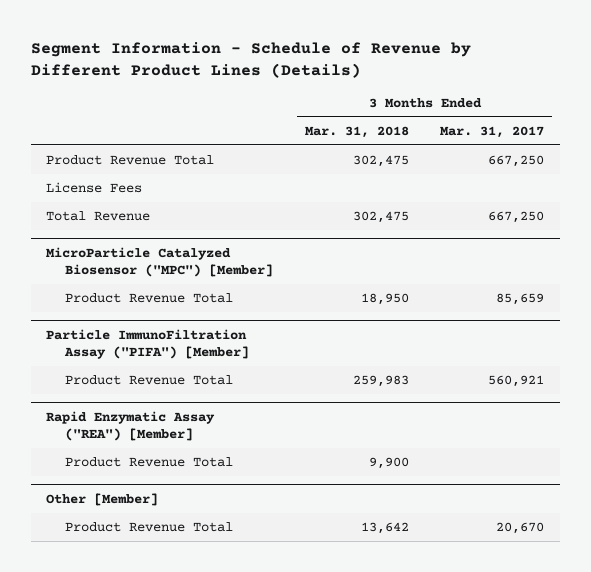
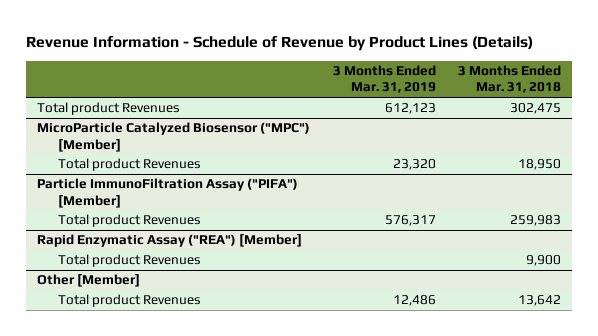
- Segment Information - Schedule of Revenue by Different Product Lines (Details)
+ Revenue Information - Schedule of Revenue by Product Lines (Details)
- | 3 Months Ended Mar. 31, 2018 | 3 Months Ended Mar. 31, 2017
+ | 3 Months Ended Mar. 31, 2019 | 3 Months Ended Mar. 31, 2018
- Product Revenue Total | 302,475 | 667,250
- License Fees
- Total Revenue | 302,475 | 667,250
+ Total product Revenues | 612,123 | 302,475
@ MicroParticle Catalyzed Biosensor ("MPC") [Member]
- Product Revenue Total | 18,950 | 85,659
+ Total product Revenues | 23,320 | 18,950
@ Particle ImmunoFiltration Assay ("PIFA") [Member]
- Product Revenue Total | 259,983 | 560,921
+ Total product Revenues | 576,317 | 259,983
@ Rapid Enzymatic Assay ("REA") [Member]
- Product Revenue Total | 9,900 |
+ Total product Revenues | | 9,900
@ Other [Member]
- Product Revenue Total | 13,642 | 20,670
+ Total product Revenues | 12,486 | 13,642

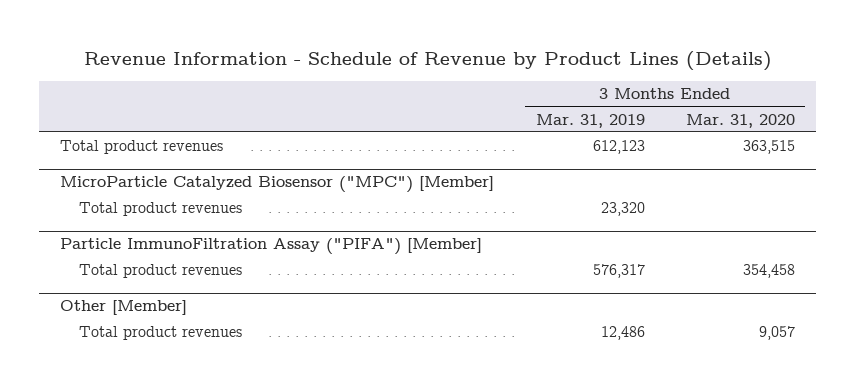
- | 3 Months Ended Mar. 31, 2019 | 3 Months Ended Mar. 31, 2018
+ | 3 Months Ended Mar. 31, 2019 | 3 Months Ended Mar. 31, 2020
- Total product Revenues | 612,123 | 302,475
+ Total product revenues | 612,123 | 363,515
@ MicroParticle Catalyzed Biosensor ("MPC") [Member]
- Total product Revenues | 23,320 | 18,950
+ Total product revenues | 23,320 |
@ Particle ImmunoFiltration Assay ("PIFA") [Member]
- Total product Revenues | 576,317 | 259,983
- Rapid Enzymatic Assay ("REA") [Member]
- Total product Revenues | | 9,900
@ Particle ImmunoFiltration Assay ("PIFA") [Member]
+ Total product revenues | 576,317 | 354,458
@ Other [Member]
- Total product Revenues | 12,486 | 13,642
+ Total product revenues | 12,486 | 9,057

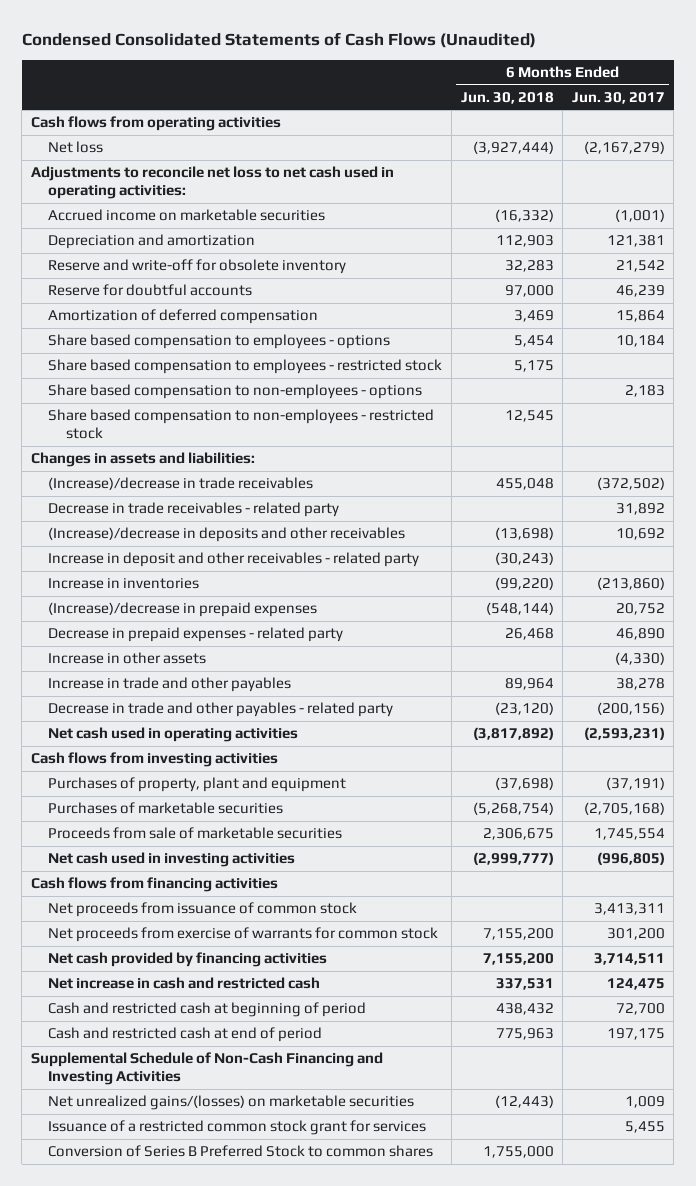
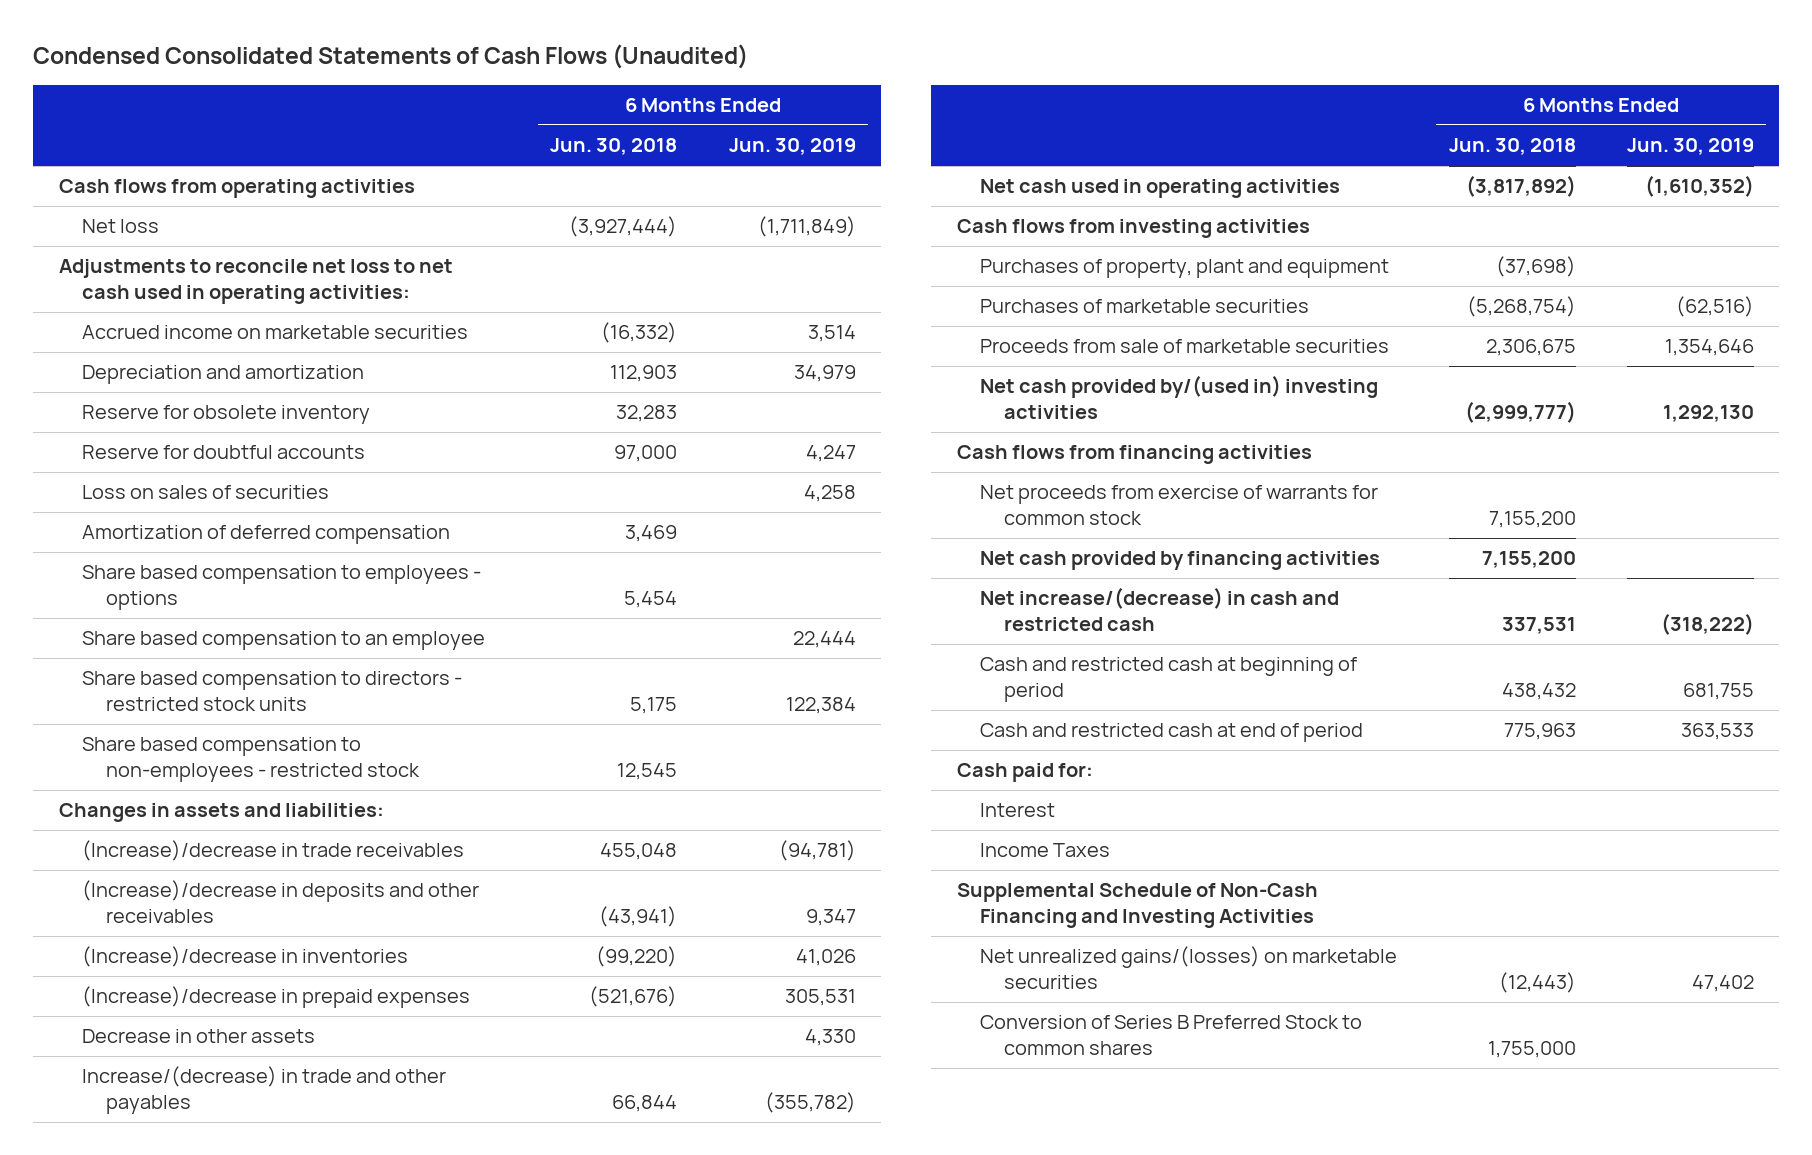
- | 6 Months Ended Jun. 30, 2018 | 6 Months Ended Jun. 30, 2017
+ | 6 Months Ended Jun. 30, 2018 | 6 Months Ended Jun. 30, 2019
- Reserve and write-off for obsolete inventory | 32,283 | 21,542
+ Reserve for obsolete inventory | 32,283 |
+ Loss on sales of securities | | 4,258
- Share based compensation to employees - restricted stock | 5,175 |
- Share based compensation to non-employees - options | | 2,183
+ Share based compensation to an employee | | 22,444
+ Share based compensation to directors - restricted stock units | 5,175 | 122,384
- Decrease in trade receivables - related party | | 31,892
- (Increase)/decrease in deposits and other receivables | (13,698) | 10,692
- Increase in deposit and other receivables - related party | (30,243) |
- Increase in inventories | (99,220) | (213,860)
- (Increase)/decrease in prepaid expenses | (548,144) | 20,752
- Decrease in prepaid expenses - related party | 26,468 | 46,890
- Increase in other assets | | (4,330)
- Increase in trade and other payables | 89,964 | 38,278
- Decrease in trade and other payables - related party | (23,120) | (200,156)
+ (Increase)/decrease in deposits and other receivables | (43,941) | 9,347
+ (Increase)/decrease in inventories | (99,220) | 41,026
+ (Increase)/decrease in prepaid expenses | (521,676) | 305,531
+ Decrease in other assets | | 4,330
+ Increase/(decrease) in trade and other payables | 66,844 | (355,782)
- Net cash used in investing activities | (2,999,777) | (996,805)
+ Net cash provided by/(used in) investing activities | (2,999,777) | 1,292,130
- Net proceeds from issuance of common stock | | 3,413,311
- Net increase in cash and restricted cash | 337,531 | 124,475
+ Net increase/(decrease) in cash and restricted cash | 337,531 | (318,222)
+ Cash paid for:
+ Interest
+ Income Taxes
- Issuance of a restricted common stock grant for services | | 5,455

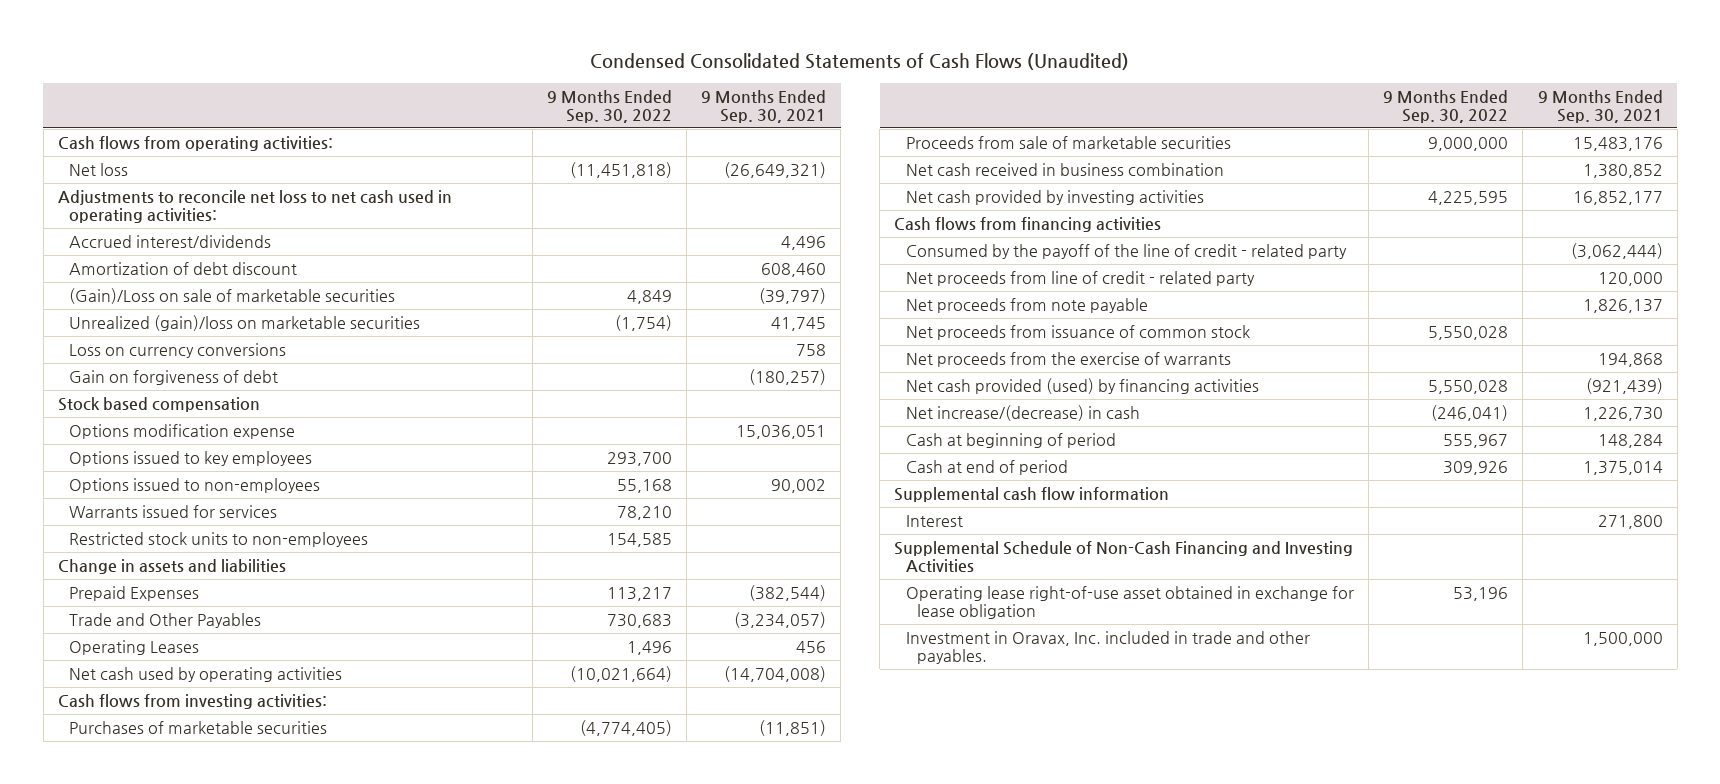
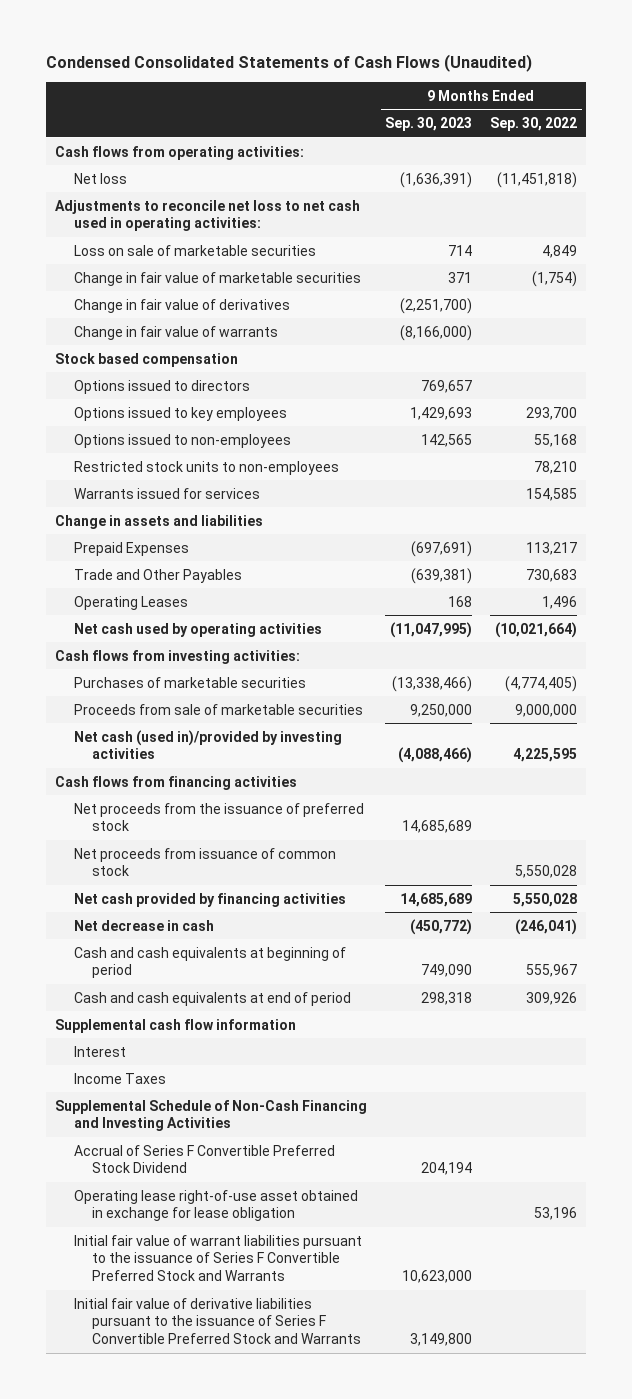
- | 9 Months Ended Sep. 30, 2022 | 9 Months Ended Sep. 30, 2021
+ | 9 Months Ended Sep. 30, 2023 | 9 Months Ended Sep. 30, 2022
- Accrued interest/dividends | | 4,496
- Amortization of debt discount | | 608,460
- (Gain)/Loss on sale of marketable securities | 4,849 | (39,797)
- Unrealized (gain)/loss on marketable securities | (1,754) | 41,745
- Loss on currency conversions | | 758
- Gain on forgiveness of debt | | (180,257)
+ Loss on sale of marketable securities | 714 | 4,849
+ Change in fair value of marketable securities | 371 | (1,754)
+ Change in fair value of derivatives | (2,251,700) |
+ Change in fair value of warrants | (8,166,000) |
- Options modification expense | | 15,036,051
+ Options issued to directors | 769,657 |
- Warrants issued for services | 78,210 |
- Restricted stock units to non-employees | 154,585 |
+ Restricted stock units to non-employees | | 78,210
+ Warrants issued for services | | 154,585
- Net cash received in business combination | | 1,380,852
- Net cash provided by investing activities | 4,225,595 | 16,852,177
+ Net cash (used in)/provided by investing activities | (4,088,466) | 4,225,595
- Consumed by the payoff of the line of credit - related party | | (3,062,444)
- Net proceeds from line of credit - related party | | 120,000
- Net proceeds from note payable | | 1,826,137
+ Net proceeds from the issuance of preferred stock | 14,685,689 |
- Net proceeds from the exercise of warrants | | 194,868
- Net cash provided (used) by financing activities | 5,550,028 | (921,439)
- Net increase/(decrease) in cash | (246,041) | 1,226,730
- Cash at beginning of period | 555,967 | 148,284
- Cash at end of period | 309,926 | 1,375,014
+ Net cash provided by financing activities | 14,685,689 | 5,550,028
+ Net decrease in cash | (450,772) | (246,041)
+ Cash and cash equivalents at beginning of period | 749,090 | 555,967
+ Cash and cash equivalents at end of period | 298,318 | 309,926
+ Income Taxes
+ Accrual of Series F Convertible Preferred Stock Dividend | 204,194 |
- Investment in Oravax, Inc. included in trade and other payables. | | 1,500,000
+ Initial fair value of warrant liabilities pursuant to the issuance of Series F Convertible Preferred Stock and Warrants | 10,623,000 |
+ Initial fair value of derivative liabilities pursuant to the issuance of Series F Convertible Preferred Stock and Warrants | 3,149,800 |

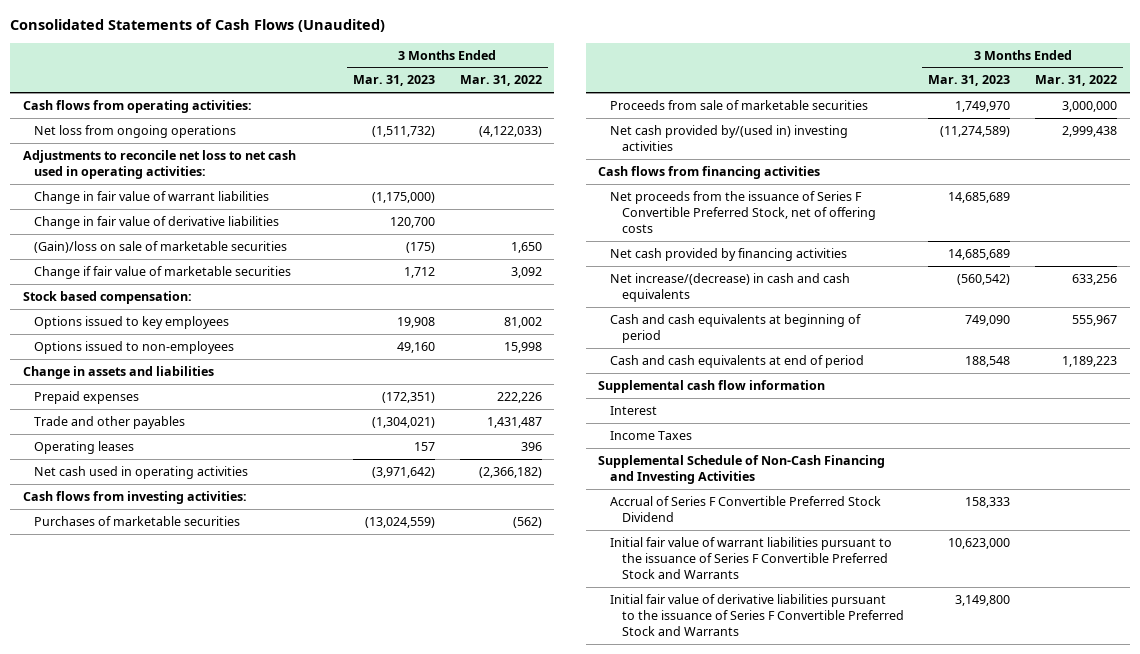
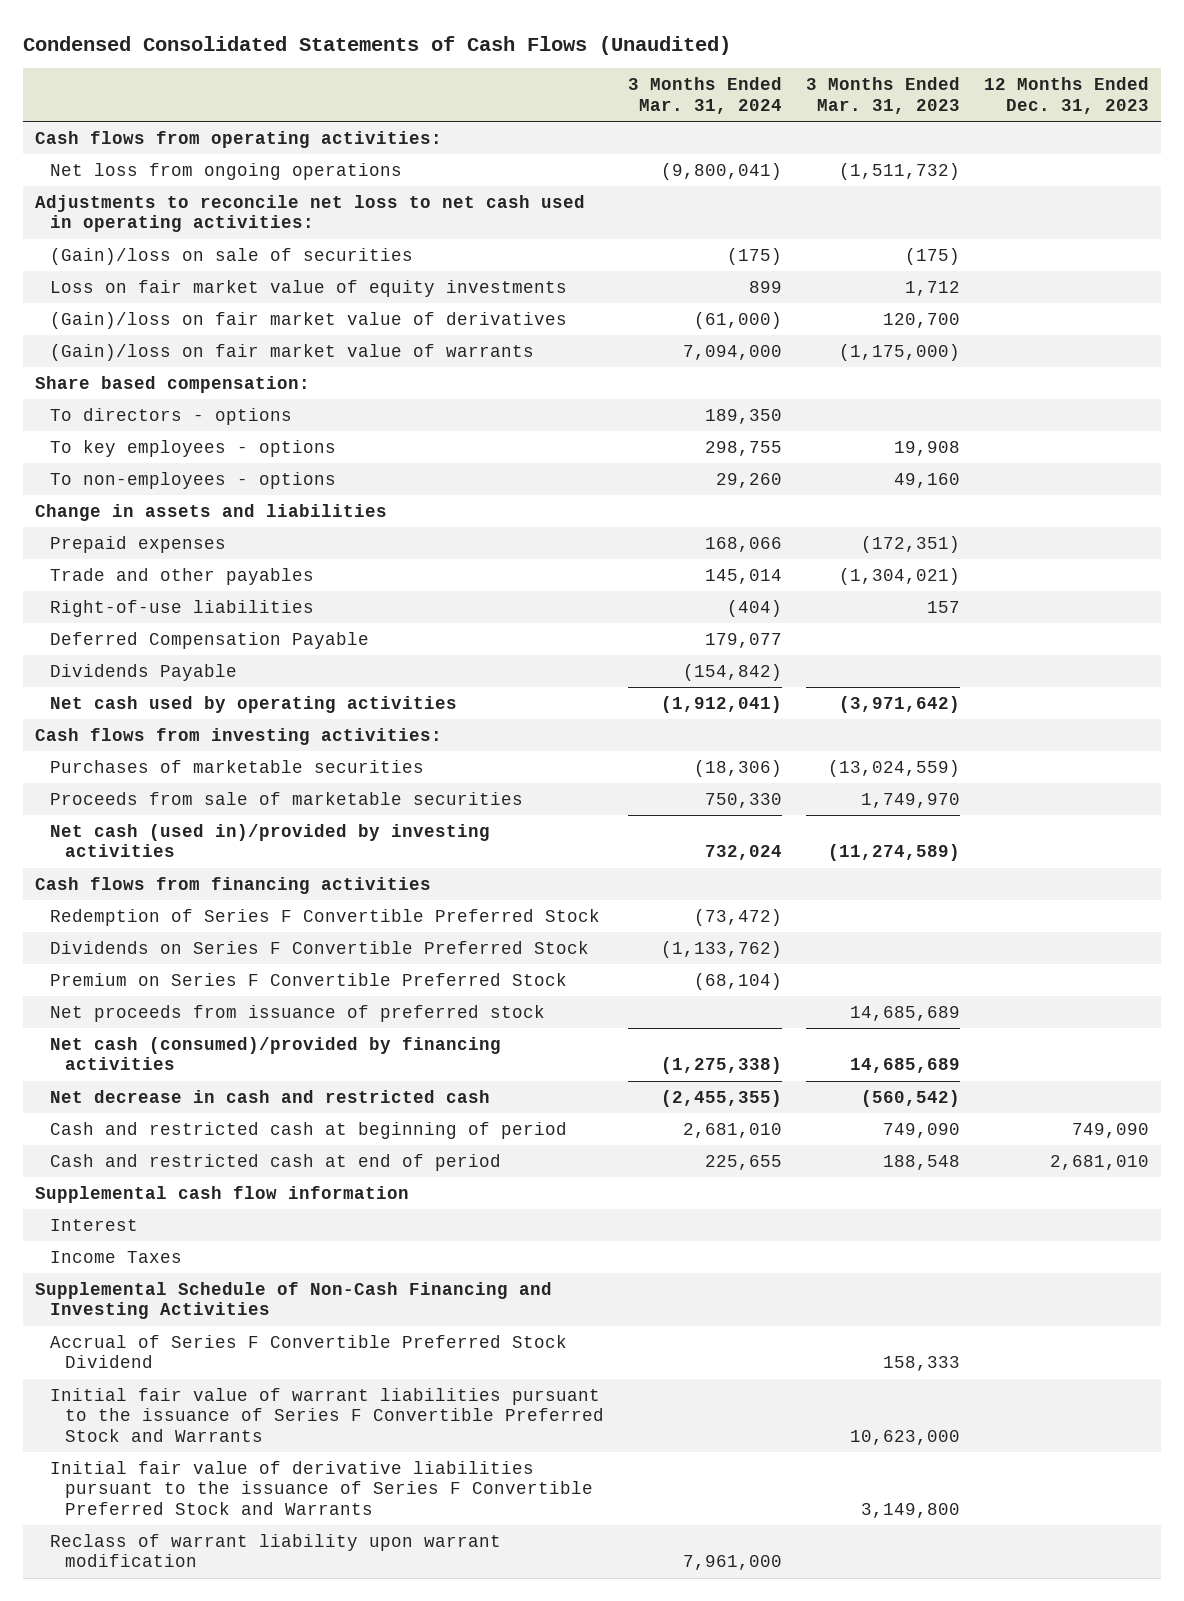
- Consolidated Statements of Cash Flows (Unaudited)
+ Condensed Consolidated Statements of Cash Flows (Unaudited)
- | 3 Months Ended Mar. 31, 2023 | 3 Months Ended Mar. 31, 2022
+ | 3 Months Ended Mar. 31, 2024 | 3 Months Ended Mar. 31, 2023 | 12 Months Ended Dec. 31, 2023
- Change in fair value of warrant liabilities | (1,175,000) |
- Change in fair value of derivative liabilities | 120,700 |
- (Gain)/loss on sale of marketable securities | (175) | 1,650
- Change if fair value of marketable securities | 1,712 | 3,092
- Stock based compensation:
- Options issued to key employees | 19,908 | 81,002
- Options issued to non-employees | 49,160 | 15,998
+ (Gain)/loss on sale of securities | (175) | (175) |
+ Loss on fair market value of equity investments | 899 | 1,712 |
+ (Gain)/loss on fair market value of derivatives | (61,000) | 120,700 |
+ (Gain)/loss on fair market value of warrants | 7,094,000 | (1,175,000) |
+ Share based compensation:
+ To directors - options | 189,350 | |
+ To key employees - options | 298,755 | 19,908 |
+ To non-employees - options | 29,260 | 49,160 |
- Operating leases | 157 | 396
- Net cash used in operating activities | (3,971,642) | (2,366,182)
+ Right-of-use liabilities | (404) | 157 |
+ Deferred Compensation Payable | 179,077 | |
+ Dividends Payable | (154,842) | |
+ Net cash used by operating activities | (1,912,041) | (3,971,642) |
- Net cash provided by/(used in) investing activities | (11,274,589) | 2,999,438
+ Net cash (used in)/provided by investing activities | 732,024 | (11,274,589) |
- Net proceeds from the issuance of Series F Convertible Preferred Stock, net of offering costs | 14,685,689 |
- Net cash provided by financing activities | 14,685,689 |
- Net increase/(decrease) in cash and cash equivalents | (560,542) | 633,256
- Cash and cash equivalents at beginning of period | 749,090 | 555,967
- Cash and cash equivalents at end of period | 188,548 | 1,189,223
+ Redemption of Series F Convertible Preferred Stock | (73,472) | |
+ Dividends on Series F Convertible Preferred Stock | (1,133,762) | |
+ Premium on Series F Convertible Preferred Stock | (68,104) | |
+ Net proceeds from issuance of preferred stock | | 14,685,689 |
+ Net cash (consumed)/provided by financing activities | (1,275,338) | 14,685,689 |
+ Net decrease in cash and restricted cash | (2,455,355) | (560,542) |
+ Cash and restricted cash at beginning of period | 2,681,010 | 749,090 | 749,090
+ Cash and restricted cash at end of period | 225,655 | 188,548 | 2,681,010
+ Reclass of warrant liability upon warrant modification | 7,961,000 | |

